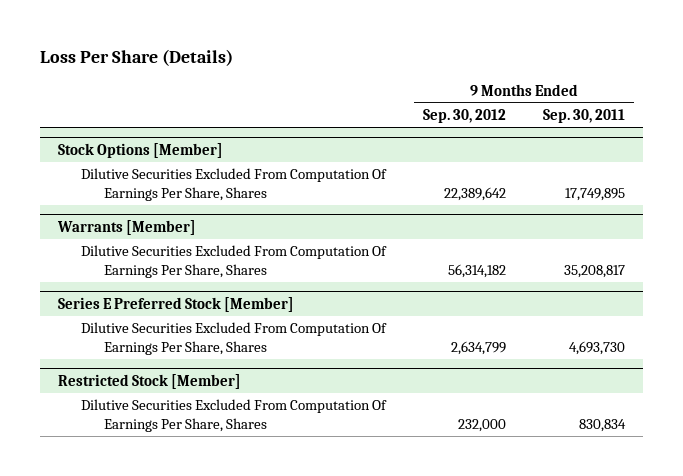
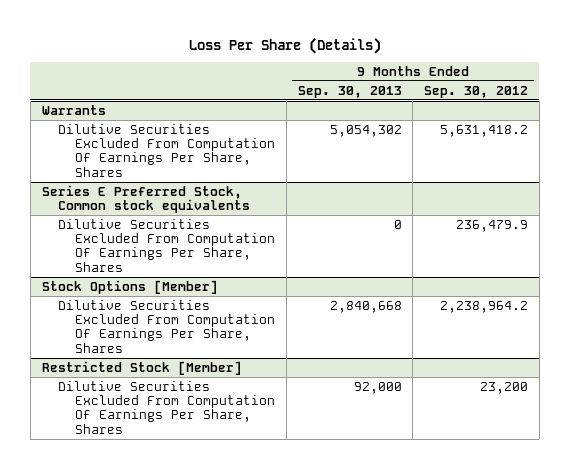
- | 9 Months Ended Sep. 30, 2012 | 9 Months Ended Sep. 30, 2011
+ | 9 Months Ended Sep. 30, 2013 | 9 Months Ended Sep. 30, 2012
+ Warrants
+ Dilutive Securities Excluded From Computation Of Earnings Per Share, Shares | 5,054,302 | 5,631,418.2
+ Series E Preferred Stock, Common stock equivalents
+ Dilutive Securities Excluded From Computation Of Earnings Per Share, Shares | 0 | 236,479.9
@ Stock Options [Member]
- Dilutive Securities Excluded From Computation Of Earnings Per Share, Shares | 22,389,642 | 17,749,895
- Warrants [Member]
- Dilutive Securities Excluded From Computation Of Earnings Per Share, Shares | 56,314,182 | 35,208,817
- Series E Preferred Stock [Member]
- Dilutive Securities Excluded From Computation Of Earnings Per Share, Shares | 2,634,799 | 4,693,730
@ Stock Options [Member]
+ Dilutive Securities Excluded From Computation Of Earnings Per Share, Shares | 2,840,668 | 2,238,964.2
@ Restricted Stock [Member]
- Dilutive Securities Excluded From Computation Of Earnings Per Share, Shares | 232,000 | 830,834
+ Dilutive Securities Excluded From Computation Of Earnings Per Share, Shares | 92,000 | 23,200

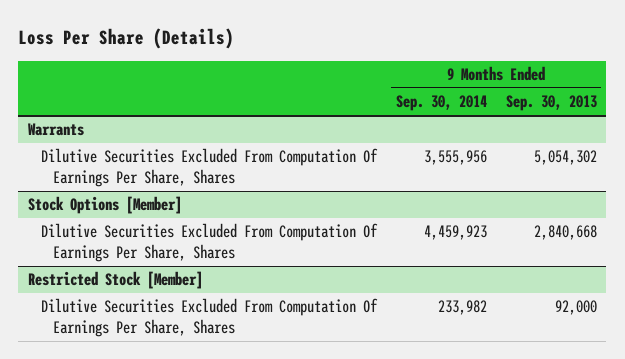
- | 9 Months Ended Sep. 30, 2013 | 9 Months Ended Sep. 30, 2012
+ | 9 Months Ended Sep. 30, 2014 | 9 Months Ended Sep. 30, 2013
- Series E Preferred Stock, Common stock equivalents
- Dilutive Securities Excluded From Computation Of Earnings Per Share, Shares | 0 | 236,479.9

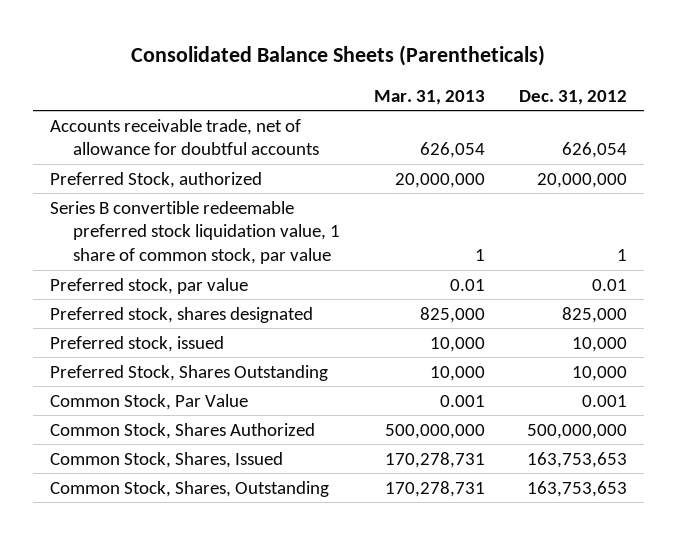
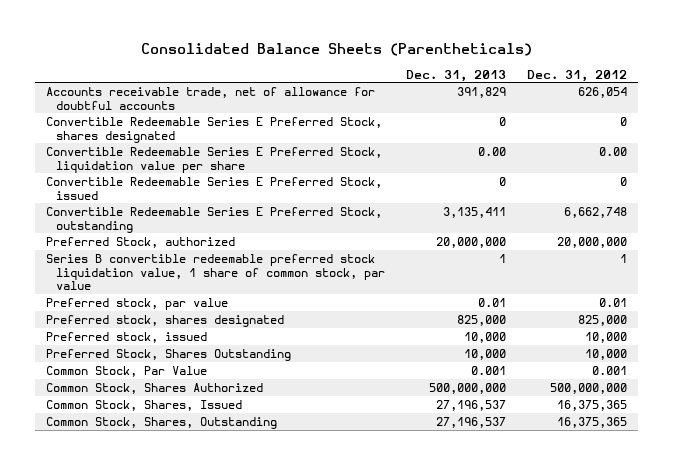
- | Mar. 31, 2013 | Dec. 31, 2012
+ | Dec. 31, 2013 | Dec. 31, 2012
+ Convertible Redeemable Series E Preferred Stock, shares designated | 0 | 0
+ Convertible Redeemable Series E Preferred Stock, liquidation value per share | 0.00 | 0.00
+ Convertible Redeemable Series E Preferred Stock, issued | 0 | 0
+ Convertible Redeemable Series E Preferred Stock, outstanding | 3,135,411 | 6,662,748
- Common Stock, Shares, Issued | 170,278,731 | 163,753,653
- Common Stock, Shares, Outstanding | 170,278,731 | 163,753,653
+ Common Stock, Shares, Issued | 27,196,537 | 16,375,365
+ Common Stock, Shares, Outstanding | 27,196,537 | 16,375,365

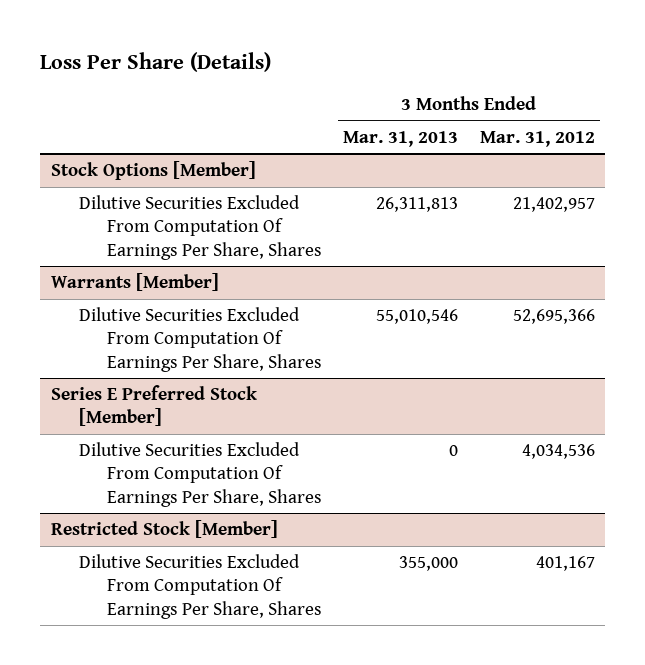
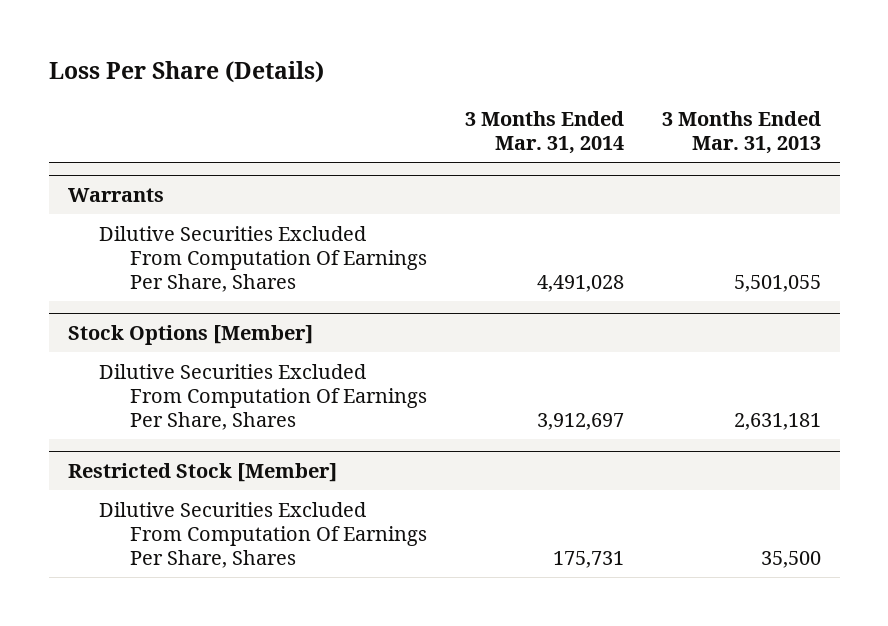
- | 3 Months Ended Mar. 31, 2013 | 3 Months Ended Mar. 31, 2012
+ | 3 Months Ended Mar. 31, 2014 | 3 Months Ended Mar. 31, 2013
+ Warrants
+ Dilutive Securities Excluded From Computation Of Earnings Per Share, Shares | 4,491,028 | 5,501,055
@ Stock Options [Member]
- Dilutive Securities Excluded From Computation Of Earnings Per Share, Shares | 26,311,813 | 21,402,957
- Warrants [Member]
- Dilutive Securities Excluded From Computation Of Earnings Per Share, Shares | 55,010,546 | 52,695,366
- Series E Preferred Stock [Member]
- Dilutive Securities Excluded From Computation Of Earnings Per Share, Shares | 0 | 4,034,536
@ Stock Options [Member]
+ Dilutive Securities Excluded From Computation Of Earnings Per Share, Shares | 3,912,697 | 2,631,181
@ Restricted Stock [Member]
- Dilutive Securities Excluded From Computation Of Earnings Per Share, Shares | 355,000 | 401,167
+ Dilutive Securities Excluded From Computation Of Earnings Per Share, Shares | 175,731 | 35,500

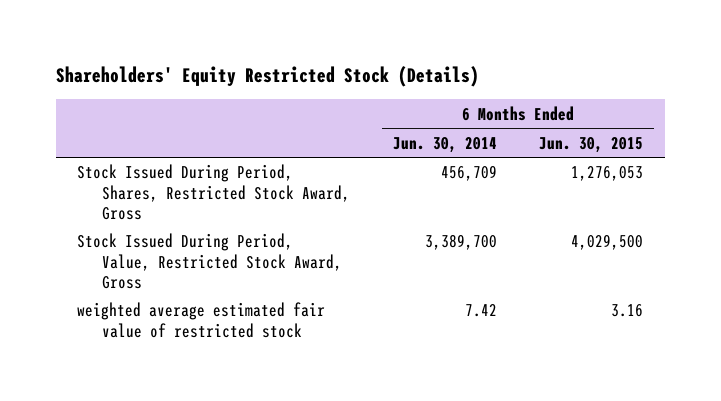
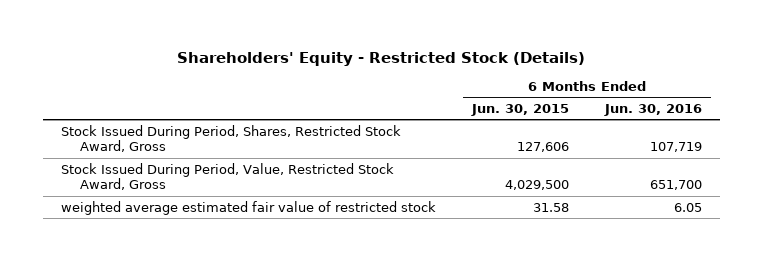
- Shareholders' Equity Restricted Stock (Details)
+ Shareholders' Equity - Restricted Stock (Details)
- | 6 Months Ended Jun. 30, 2014 | 6 Months Ended Jun. 30, 2015
+ | 6 Months Ended Jun. 30, 2015 | 6 Months Ended Jun. 30, 2016
- Stock Issued During Period, Shares, Restricted Stock Award, Gross | 456,709 | 1,276,053
+ Stock Issued During Period, Shares, Restricted Stock Award, Gross | 127,606 | 107,719
- weighted average estimated fair value of restricted stock | 7.42 | 3.16
+ weighted average estimated fair value of restricted stock | 31.58 | 6.05

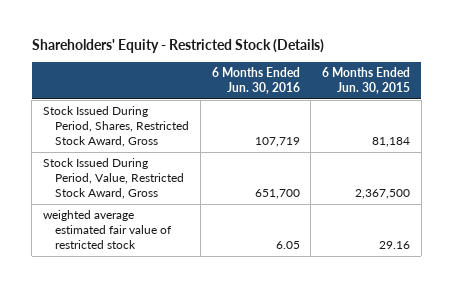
- | 6 Months Ended Jun. 30, 2015 | 6 Months Ended Jun. 30, 2016
+ | 6 Months Ended Jun. 30, 2016 | 6 Months Ended Jun. 30, 2015
- Stock Issued During Period, Shares, Restricted Stock Award, Gross | 127,606 | 107,719
- Stock Issued During Period, Value, Restricted Stock Award, Gross | 4,029,500 | 651,700
- weighted average estimated fair value of restricted stock | 31.58 | 6.05
+ Stock Issued During Period, Shares, Restricted Stock Award, Gross | 107,719 | 81,184
+ Stock Issued During Period, Value, Restricted Stock Award, Gross | 651,700 | 2,367,500
+ weighted average estimated fair value of restricted stock | 6.05 | 29.16

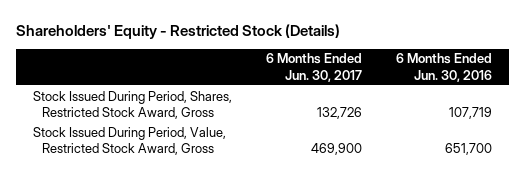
- | 6 Months Ended Jun. 30, 2016 | 6 Months Ended Jun. 30, 2015
+ | 6 Months Ended Jun. 30, 2017 | 6 Months Ended Jun. 30, 2016
- weighted average estimated fair value of restricted stock | 6.05 | 29.16

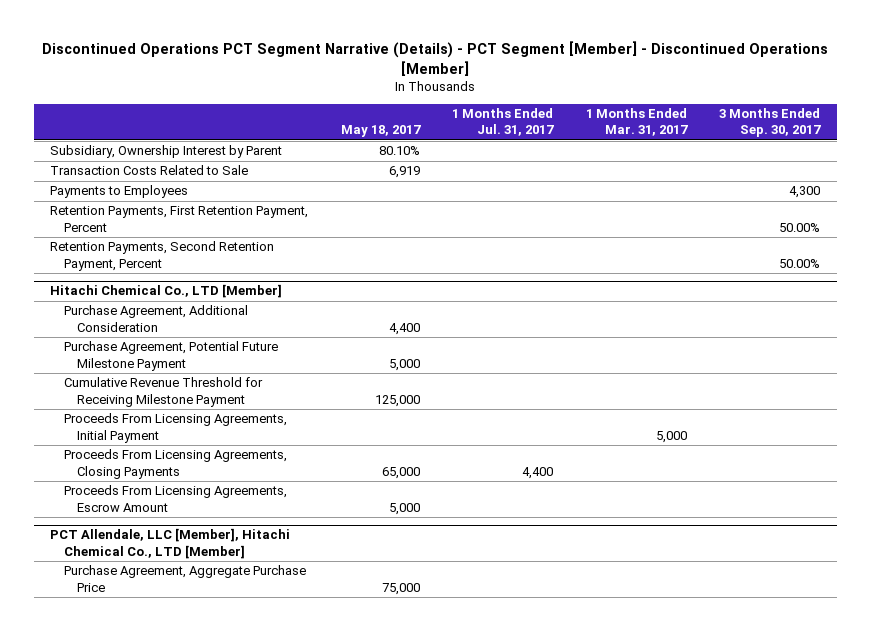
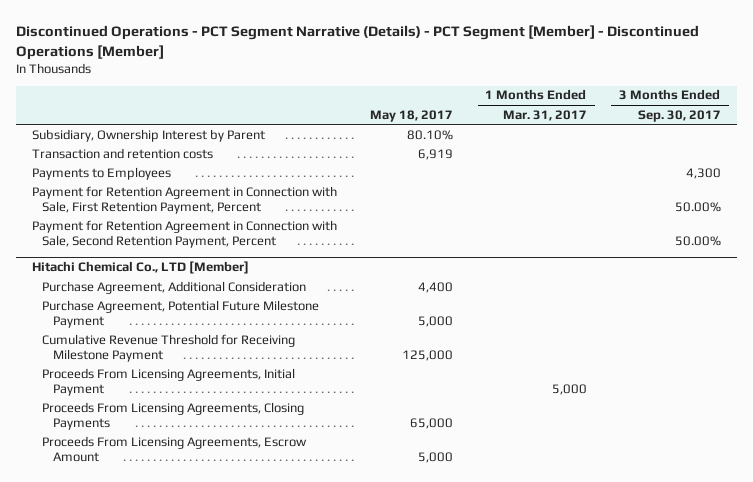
- Discontinued Operations PCT Segment Narrative (Details) - PCT Segment [Member] - Discontinued Operations [Member]
+ Discontinued Operations - PCT Segment Narrative (Details) - PCT Segment [Member] - Discontinued Operations [Member]
- | May 18, 2017 | 1 Months Ended Jul. 31, 2017 | 1 Months Ended Mar. 31, 2017 | 3 Months Ended Sep. 30, 2017
+ | May 18, 2017 | 1 Months Ended Mar. 31, 2017 | 3 Months Ended Sep. 30, 2017
- Transaction Costs Related to Sale | 6,919 | | |
+ Transaction and retention costs | 6,919 | |
- Retention Payments, First Retention Payment, Percent | | | | 50.00%
- Retention Payments, Second Retention Payment, Percent | | | | 50.00%
+ Payment for Retention Agreement in Connection with Sale, First Retention Payment, Percent | | | 50.00%
+ Payment for Retention Agreement in Connection with Sale, Second Retention Payment, Percent | | | 50.00%
- PCT Allendale, LLC [Member], Hitachi Chemical Co., LTD [Member]
- Purchase Agreement, Aggregate Purchase Price | 75,000 | | |

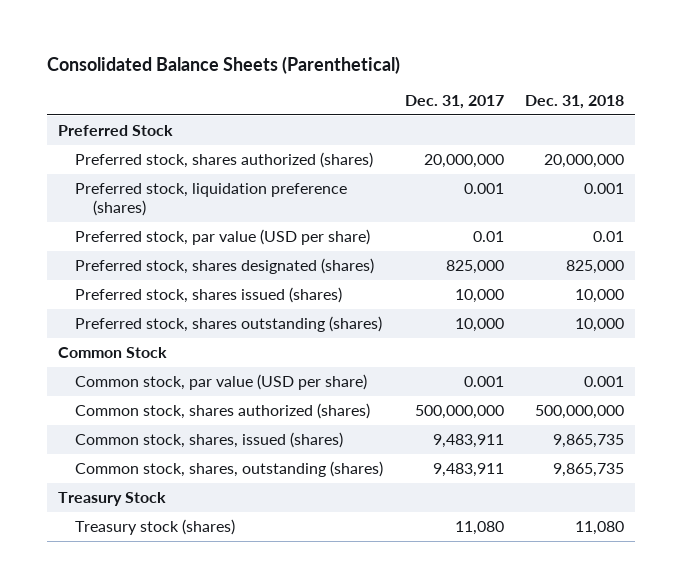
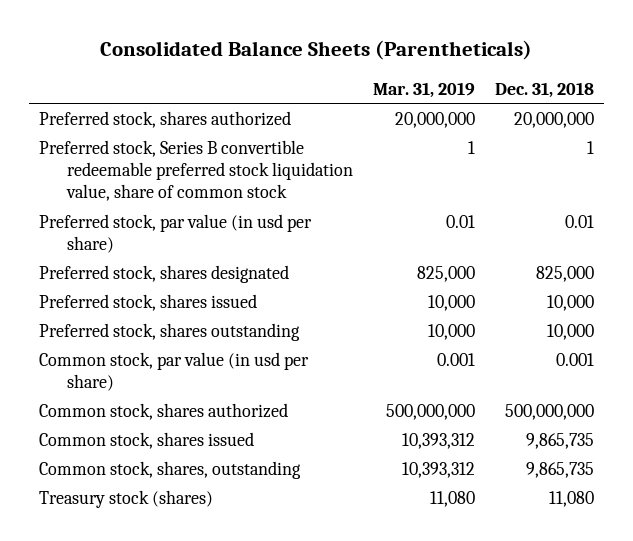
- Consolidated Balance Sheets (Parenthetical)
+ Consolidated Balance Sheets (Parentheticals)
- | Dec. 31, 2017 | Dec. 31, 2018
+ | Mar. 31, 2019 | Dec. 31, 2018
- Preferred Stock
- Preferred stock, shares authorized (shares) | 20,000,000 | 20,000,000
- Preferred stock, liquidation preference (shares) | 0.001 | 0.001
- Preferred stock, par value (USD per share) | 0.01 | 0.01
- Preferred stock, shares designated (shares) | 825,000 | 825,000
- Preferred stock, shares issued (shares) | 10,000 | 10,000
- Preferred stock, shares outstanding (shares) | 10,000 | 10,000
- Common Stock
- Common stock, par value (USD per share) | 0.001 | 0.001
- Common stock, shares authorized (shares) | 500,000,000 | 500,000,000
- Common stock, shares, issued (shares) | 9,483,911 | 9,865,735
- Common stock, shares, outstanding (shares) | 9,483,911 | 9,865,735
- Treasury Stock
+ Preferred stock, shares authorized | 20,000,000 | 20,000,000
+ Preferred stock, Series B convertible redeemable preferred stock liquidation value, share of common stock | 1 | 1
+ Preferred stock, par value (in usd per share) | 0.01 | 0.01
+ Preferred stock, shares designated | 825,000 | 825,000
+ Preferred stock, shares issued | 10,000 | 10,000
+ Preferred stock, shares outstanding | 10,000 | 10,000
+ Common stock, par value (in usd per share) | 0.001 | 0.001
+ Common stock, shares authorized | 500,000,000 | 500,000,000
+ Common stock, shares issued | 10,393,312 | 9,865,735
+ Common stock, shares, outstanding | 10,393,312 | 9,865,735

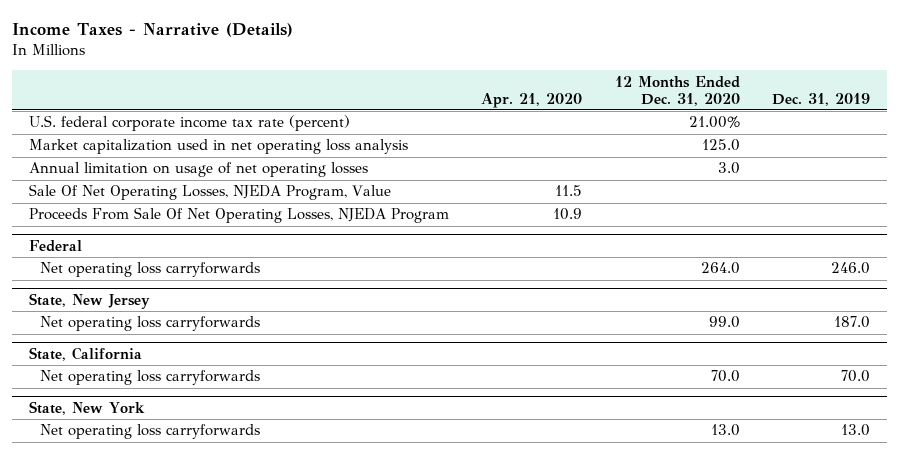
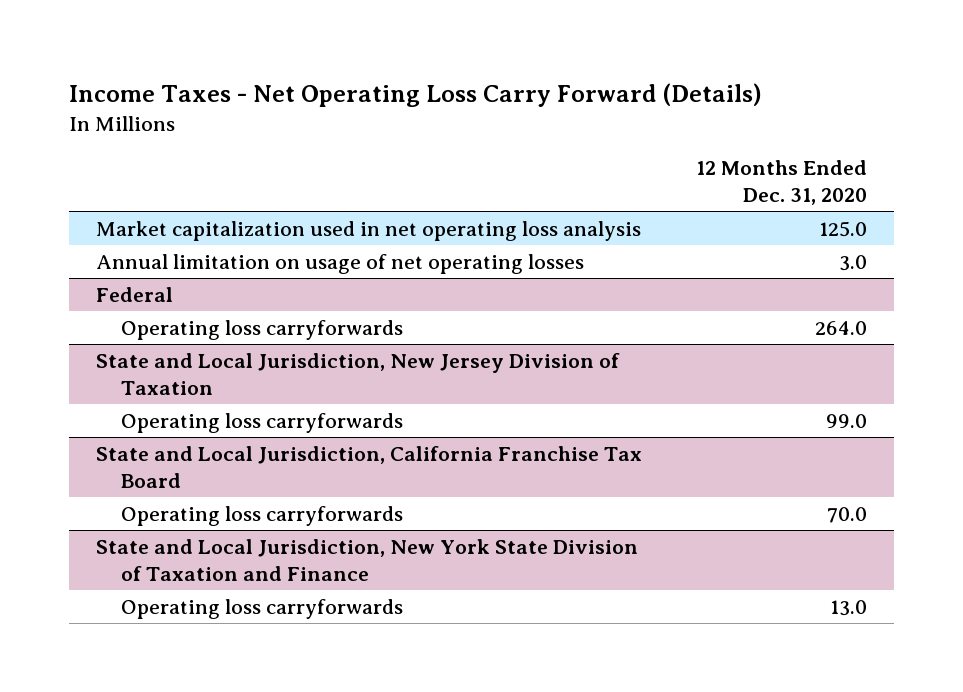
- Income Taxes - Narrative (Details)
+ Income Taxes - Net Operating Loss Carry Forward (Details)
- | Apr. 21, 2020 | 12 Months Ended Dec. 31, 2020 | Dec. 31, 2019
+ | 12 Months Ended Dec. 31, 2020
- U.S. federal corporate income tax rate (percent) | | 21.00% |
- Sale Of Net Operating Losses, NJEDA Program, Value | 11.5 | |
- Proceeds From Sale Of Net Operating Losses, NJEDA Program | 10.9 | |
@ Federal
- Net operating loss carryforwards | | 264.0 | 246.0
- State, New Jersey
- Net operating loss carryforwards | | 99.0 | 187.0
- State, California
- Net operating loss carryforwards | | 70.0 | 70.0
- State, New York
- Net operating loss carryforwards | | 13.0 | 13.0
@ Federal
+ Operating loss carryforwards | 264.0
+ State and Local Jurisdiction, New Jersey Division of Taxation
+ Operating loss carryforwards | 99.0
+ State and Local Jurisdiction, California Franchise Tax Board
+ Operating loss carryforwards | 70.0
+ State and Local Jurisdiction, New York State Division of Taxation and Finance
+ Operating loss carryforwards | 13.0

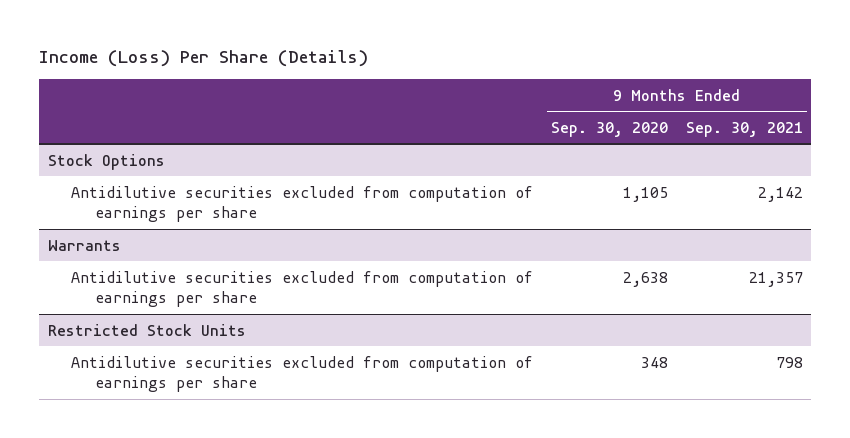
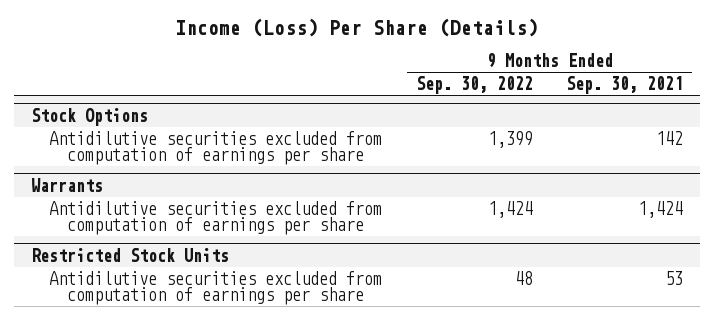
- | 9 Months Ended Sep. 30, 2020 | 9 Months Ended Sep. 30, 2021
+ | 9 Months Ended Sep. 30, 2022 | 9 Months Ended Sep. 30, 2021
@ Stock Options
- Antidilutive securities excluded from computation of earnings per share | 1,105 | 2,142
+ Antidilutive securities excluded from computation of earnings per share | 1,399 | 142
@ Warrants
- Antidilutive securities excluded from computation of earnings per share | 2,638 | 21,357
+ Antidilutive securities excluded from computation of earnings per share | 1,424 | 1,424
@ Restricted Stock Units
- Antidilutive securities excluded from computation of earnings per share | 348 | 798
+ Antidilutive securities excluded from computation of earnings per share | 48 | 53

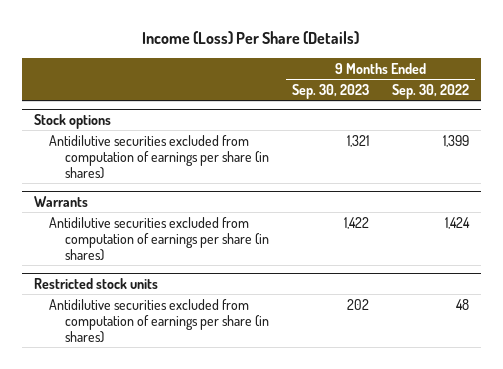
- | 9 Months Ended Sep. 30, 2022 | 9 Months Ended Sep. 30, 2021
+ | 9 Months Ended Sep. 30, 2023 | 9 Months Ended Sep. 30, 2022
- Stock Options
- Antidilutive securities excluded from computation of earnings per share | 1,399 | 142
+ Stock options
+ Antidilutive securities excluded from computation of earnings per share (in shares) | 1,321 | 1,399
@ Warrants
- Antidilutive securities excluded from computation of earnings per share | 1,424 | 1,424
- Restricted Stock Units
- Antidilutive securities excluded from computation of earnings per share | 48 | 53
@ Warrants
+ Antidilutive securities excluded from computation of earnings per share (in shares) | 1,422 | 1,424
+ Restricted stock units
+ Antidilutive securities excluded from computation of earnings per share (in shares) | 202 | 48

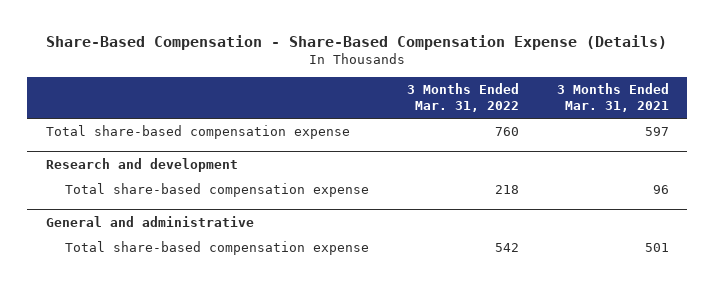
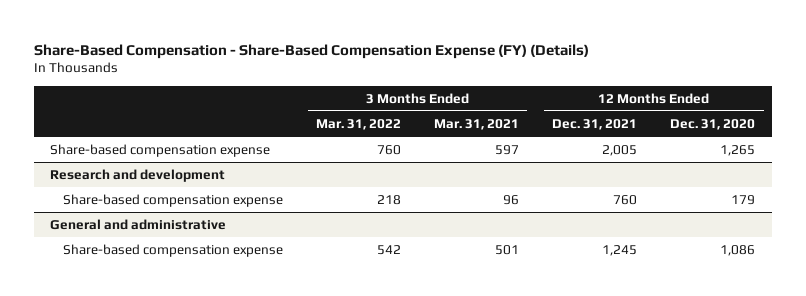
- Share-Based Compensation - Share-Based Compensation Expense (Details)
+ Share-Based Compensation - Share-Based Compensation Expense (FY) (Details)
- | 3 Months Ended Mar. 31, 2022 | 3 Months Ended Mar. 31, 2021
+ | 3 Months Ended Mar. 31, 2022 | 3 Months Ended Mar. 31, 2021 | 12 Months Ended Dec. 31, 2021 | 12 Months Ended Dec. 31, 2020
- Total share-based compensation expense | 760 | 597
+ Share-based compensation expense | 760 | 597 | 2,005 | 1,265
@ Research and development
- Total share-based compensation expense | 218 | 96
+ Share-based compensation expense | 218 | 96 | 760 | 179
@ General and administrative
- Total share-based compensation expense | 542 | 501
+ Share-based compensation expense | 542 | 501 | 1,245 | 1,086

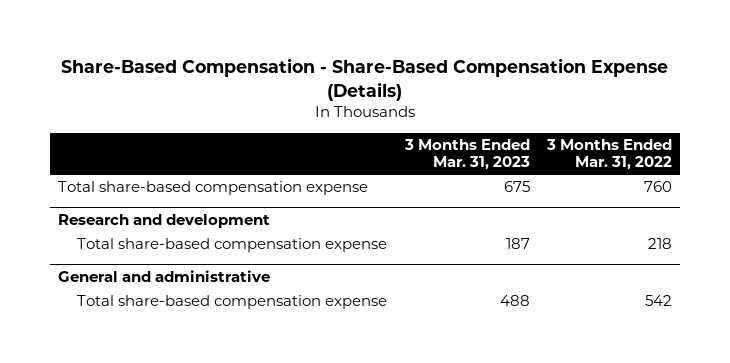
- Share-Based Compensation - Share-Based Compensation Expense (FY) (Details)
+ Share-Based Compensation - Share-Based Compensation Expense (Details)
- | 3 Months Ended Mar. 31, 2022 | 3 Months Ended Mar. 31, 2021 | 12 Months Ended Dec. 31, 2021 | 12 Months Ended Dec. 31, 2020
+ | 3 Months Ended Mar. 31, 2023 | 3 Months Ended Mar. 31, 2022
- Share-based compensation expense | 760 | 597 | 2,005 | 1,265
+ Total share-based compensation expense | 675 | 760
@ Research and development
- Share-based compensation expense | 218 | 96 | 760 | 179
+ Total share-based compensation expense | 187 | 218
@ General and administrative
- Share-based compensation expense | 542 | 501 | 1,245 | 1,086
+ Total share-based compensation expense | 488 | 542

